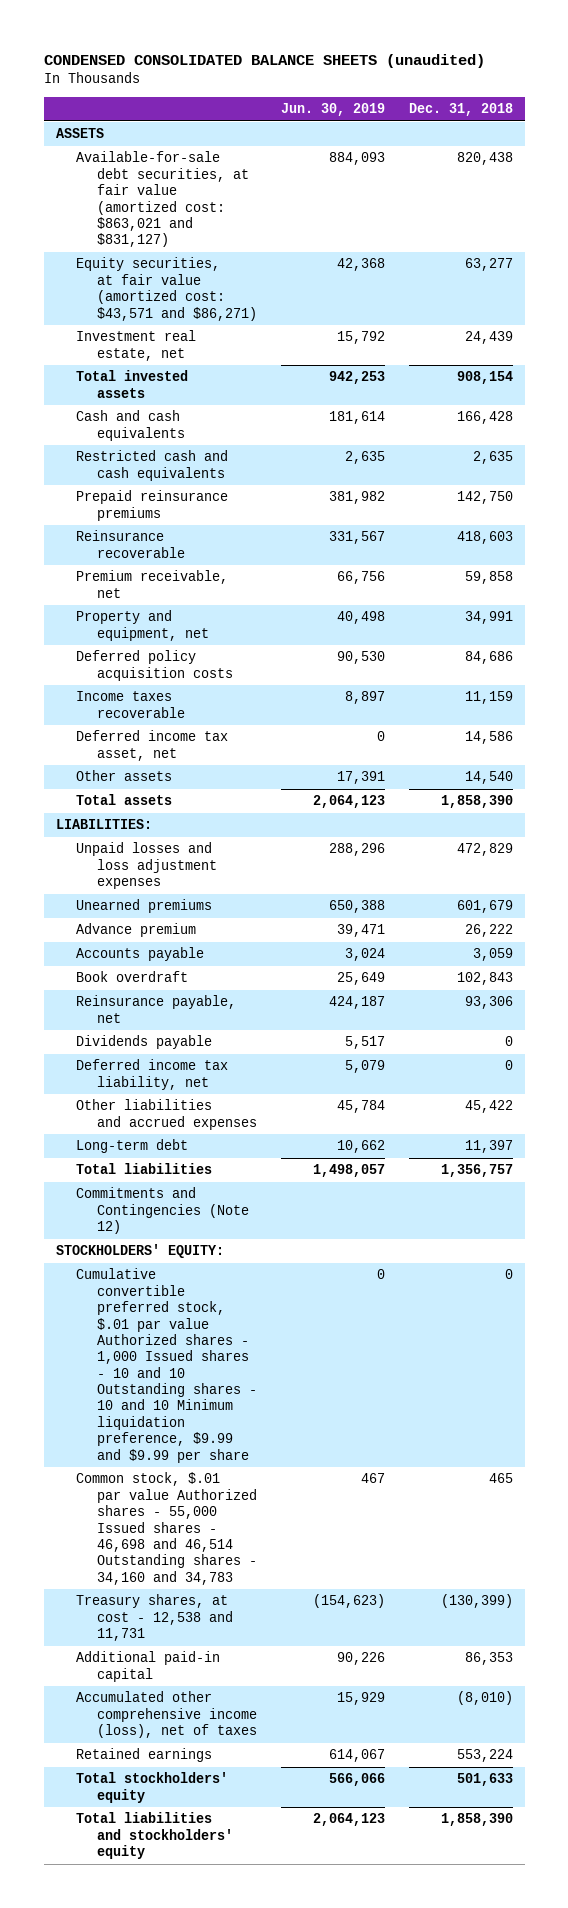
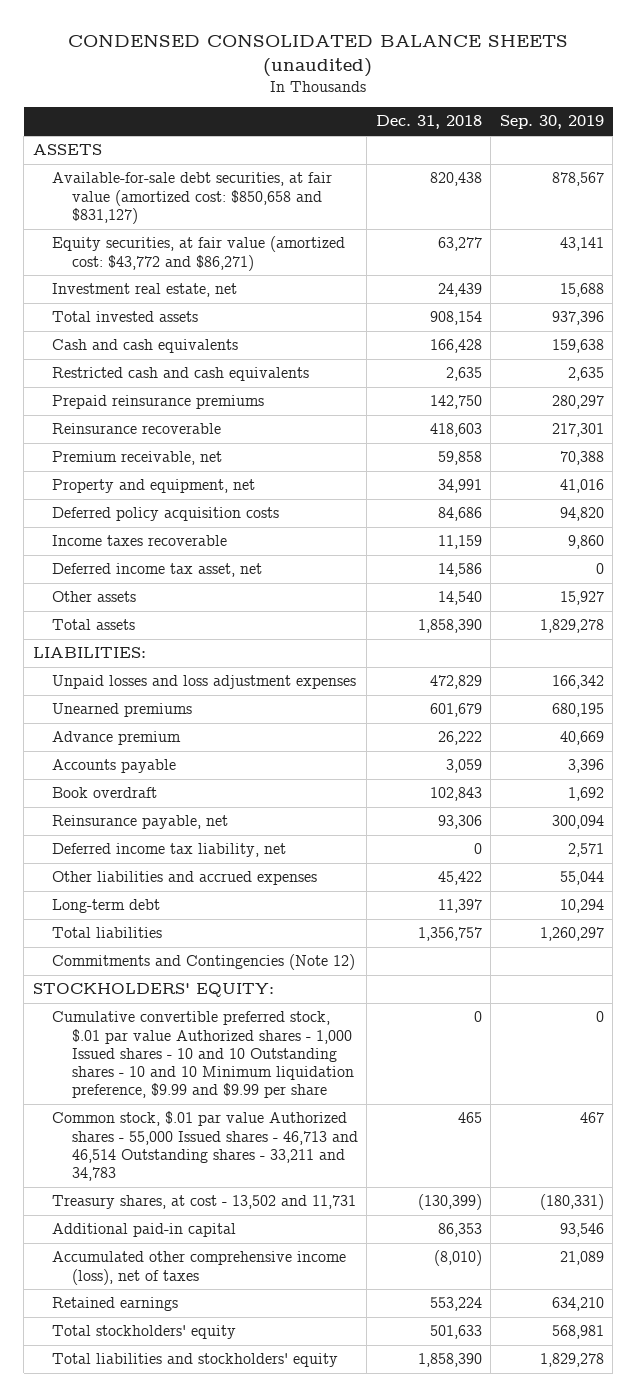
- | Jun. 30, 2019 | Dec. 31, 2018
+ | Dec. 31, 2018 | Sep. 30, 2019
- Available-for-sale debt securities, at fair value (amortized cost: $863,021 and $831,127) | 884,093 | 820,438
- Equity securities, at fair value (amortized cost: $43,571 and $86,271) | 42,368 | 63,277
+ Available-for-sale debt securities, at fair value (amortized cost: $850,658 and $831,127) | 820,438 | 878,567
+ Equity securities, at fair value (amortized cost: $43,772 and $86,271) | 63,277 | 43,141
- Dividends payable | 5,517 | 0
- Common stock, $.01 par value Authorized shares - 55,000 Issued shares - 46,698 and 46,514 Outstanding shares - 34,160 and 34,783 | 467 | 465
- Treasury shares, at cost - 12,538 and 11,731 | (154,623) | (130,399)
+ Common stock, $.01 par value Authorized shares - 55,000 Issued shares - 46,713 and 46,514 Outstanding shares - 33,211 and 34,783 | 465 | 467
+ Treasury shares, at cost - 13,502 and 11,731 | (130,399) | (180,331)

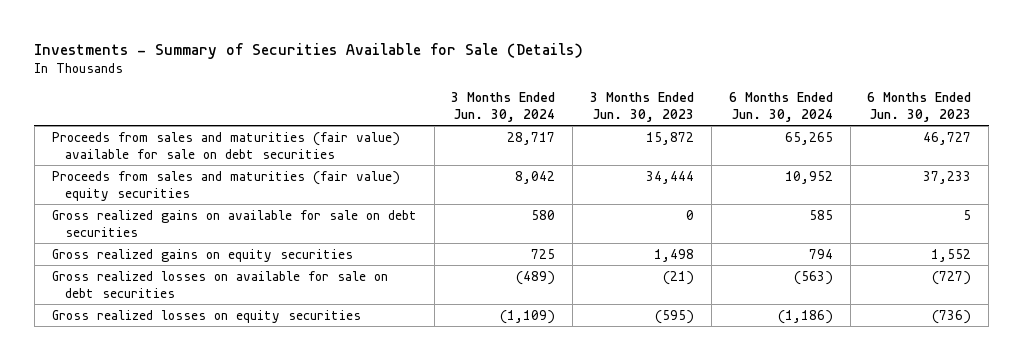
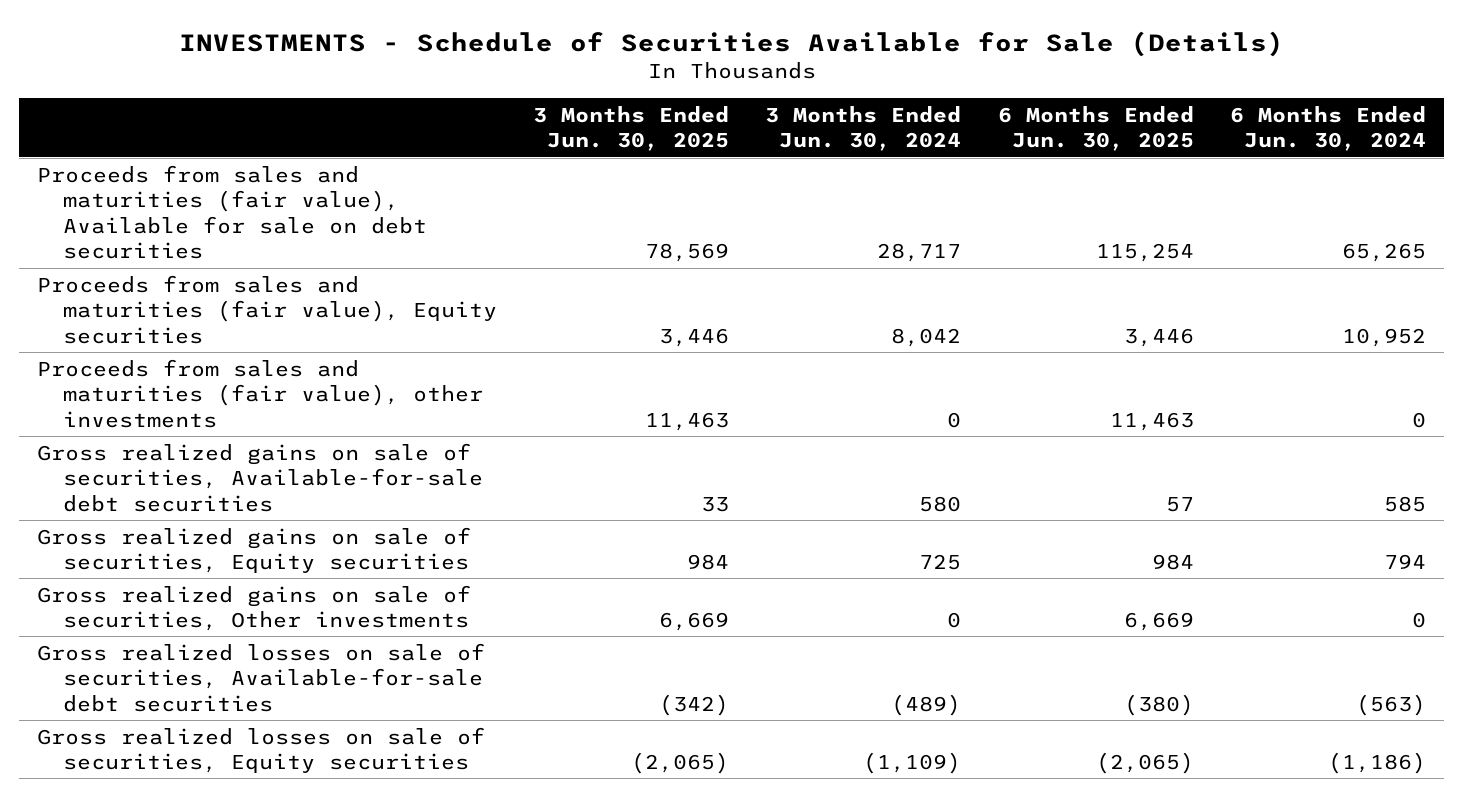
- Investments - Summary of Securities Available for Sale (Details)
+ INVESTMENTS - Schedule of Securities Available for Sale (Details)
- | 3 Months Ended Jun. 30, 2024 | 3 Months Ended Jun. 30, 2023 | 6 Months Ended Jun. 30, 2024 | 6 Months Ended Jun. 30, 2023
+ | 3 Months Ended Jun. 30, 2025 | 3 Months Ended Jun. 30, 2024 | 6 Months Ended Jun. 30, 2025 | 6 Months Ended Jun. 30, 2024
- Proceeds from sales and maturities (fair value) available for sale on debt securities | 28,717 | 15,872 | 65,265 | 46,727
- Proceeds from sales and maturities (fair value) equity securities | 8,042 | 34,444 | 10,952 | 37,233
- Gross realized gains on available for sale on debt securities | 580 | 0 | 585 | 5
- Gross realized gains on equity securities | 725 | 1,498 | 794 | 1,552
- Gross realized losses on available for sale on debt securities | (489) | (21) | (563) | (727)
- Gross realized losses on equity securities | (1,109) | (595) | (1,186) | (736)
+ Proceeds from sales and maturities (fair value), Available for sale on debt securities | 78,569 | 28,717 | 115,254 | 65,265
+ Proceeds from sales and maturities (fair value), Equity securities | 3,446 | 8,042 | 3,446 | 10,952
+ Proceeds from sales and maturities (fair value), other investments | 11,463 | 0 | 11,463 | 0
+ Gross realized gains on sale of securities, Available-for-sale debt securities | 33 | 580 | 57 | 585
+ Gross realized gains on sale of securities, Equity securities | 984 | 725 | 984 | 794
+ Gross realized gains on sale of securities, Other investments | 6,669 | 0 | 6,669 | 0
+ Gross realized losses on sale of securities, Available-for-sale debt securities | (342) | (489) | (380) | (563)
+ Gross realized losses on sale of securities, Equity securities | (2,065) | (1,109) | (2,065) | (1,186)

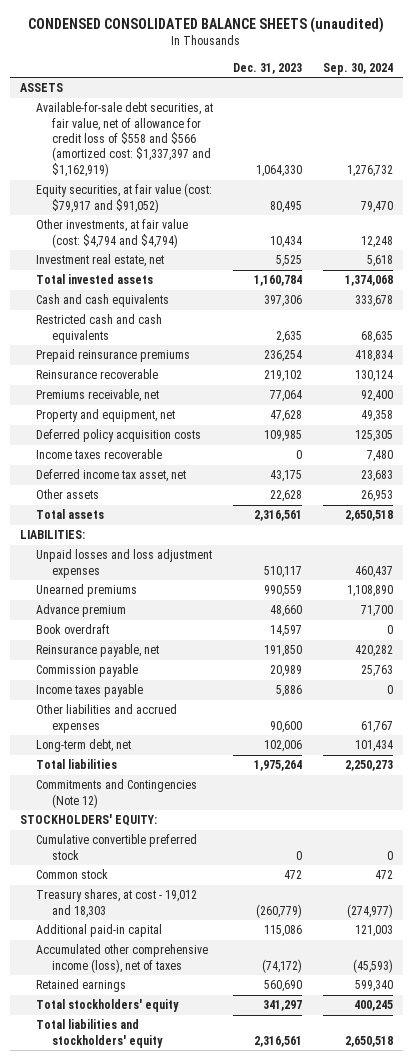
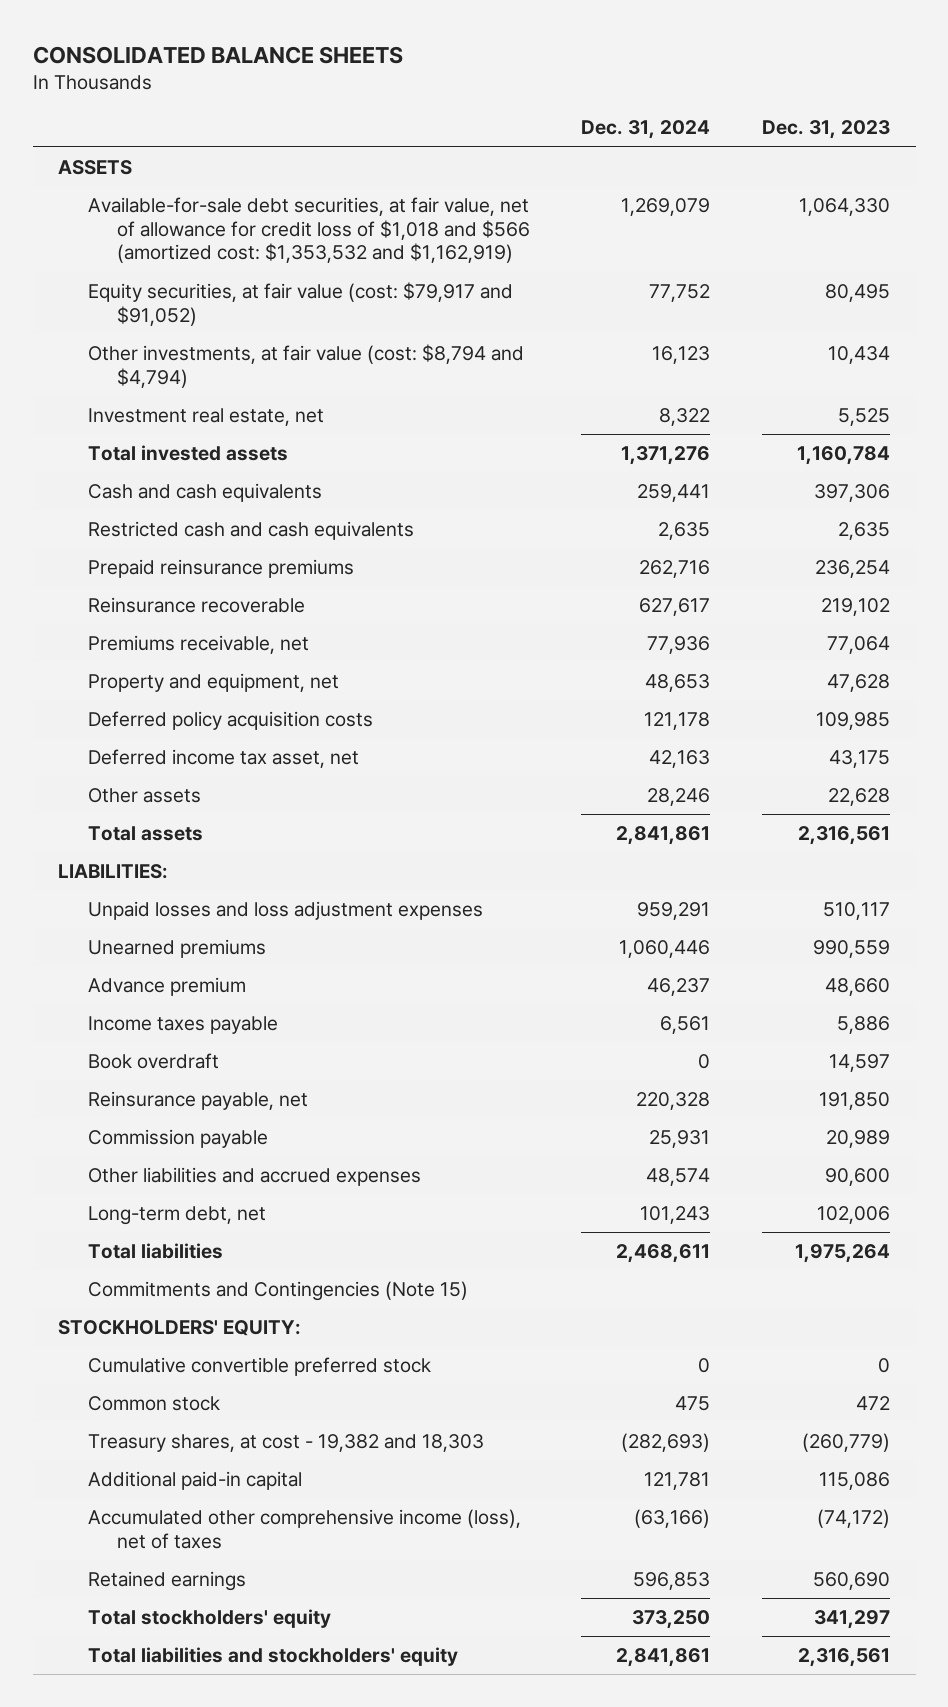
- CONDENSED CONSOLIDATED BALANCE SHEETS (unaudited)
+ CONSOLIDATED BALANCE SHEETS
- | Dec. 31, 2023 | Sep. 30, 2024
+ | Dec. 31, 2024 | Dec. 31, 2023
- Available-for-sale debt securities, at fair value, net of allowance for credit loss of $558 and $566 (amortized cost: $1,337,397 and $1,162,919) | 1,064,330 | 1,276,732
+ Available-for-sale debt securities, at fair value, net of allowance for credit loss of $1,018 and $566 (amortized cost: $1,353,532 and $1,162,919) | 1,269,079 | 1,064,330
- Other investments, at fair value (cost: $4,794 and $4,794) | 10,434 | 12,248
+ Other investments, at fair value (cost: $8,794 and $4,794) | 16,123 | 10,434
- Income taxes recoverable | 0 | 7,480
moved up: Income taxes payable | 6,561 | 5,886
- Commitments and Contingencies (Note 12)
+ Commitments and Contingencies (Note 15)
- Treasury shares, at cost - 19,012 and 18,303 | (260,779) | (274,977)
+ Treasury shares, at cost - 19,382 and 18,303 | (282,693) | (260,779)

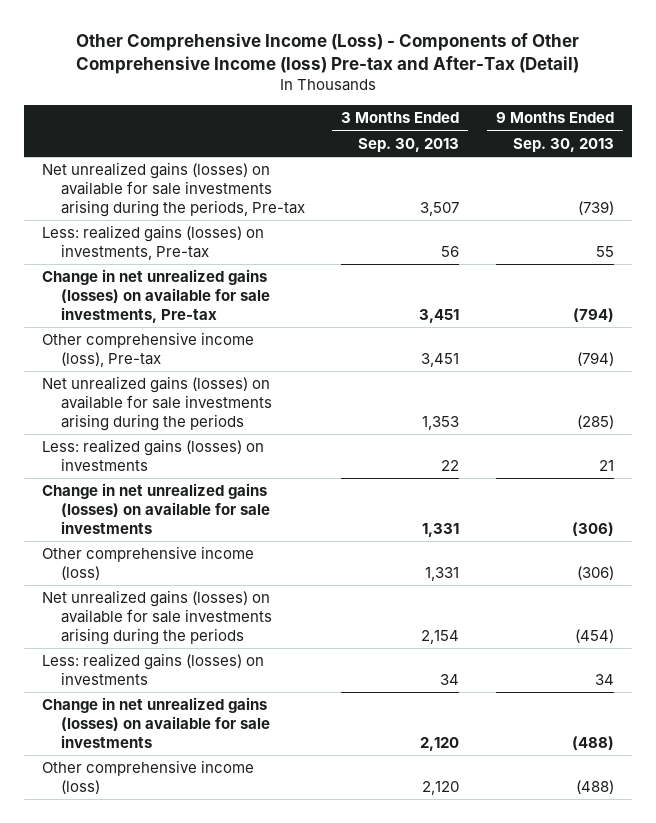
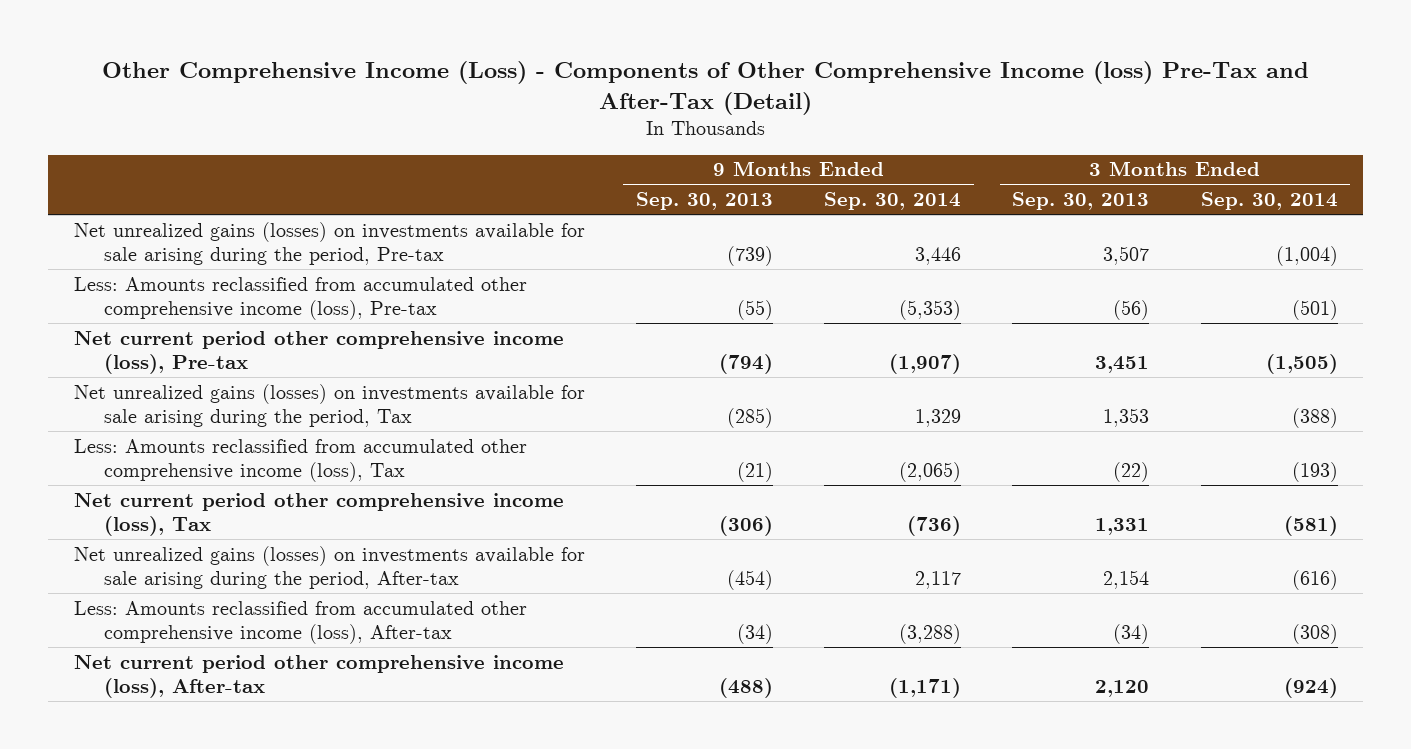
- Other Comprehensive Income (Loss) - Components of Other Comprehensive Income (loss) Pre-tax and After-Tax (Detail)
+ Other Comprehensive Income (Loss) - Components of Other Comprehensive Income (loss) Pre-Tax and After-Tax (Detail)
- | 3 Months Ended Sep. 30, 2013 | 9 Months Ended Sep. 30, 2013
+ | 9 Months Ended Sep. 30, 2013 | 9 Months Ended Sep. 30, 2014 | 3 Months Ended Sep. 30, 2013 | 3 Months Ended Sep. 30, 2014
- Net unrealized gains (losses) on available for sale investments arising during the periods, Pre-tax | 3,507 | (739)
- Less: realized gains (losses) on investments, Pre-tax | 56 | 55
- Change in net unrealized gains (losses) on available for sale investments, Pre-tax | 3,451 | (794)
- Other comprehensive income (loss), Pre-tax | 3,451 | (794)
- Net unrealized gains (losses) on available for sale investments arising during the periods | 1,353 | (285)
- Less: realized gains (losses) on investments | 22 | 21
- Change in net unrealized gains (losses) on available for sale investments | 1,331 | (306)
- Other comprehensive income (loss) | 1,331 | (306)
- Net unrealized gains (losses) on available for sale investments arising during the periods | 2,154 | (454)
- Less: realized gains (losses) on investments | 34 | 34
- Change in net unrealized gains (losses) on available for sale investments | 2,120 | (488)
- Other comprehensive income (loss) | 2,120 | (488)
+ Net unrealized gains (losses) on investments available for sale arising during the period, Pre-tax | (739) | 3,446 | 3,507 | (1,004)
+ Less: Amounts reclassified from accumulated other comprehensive income (loss), Pre-tax | (55) | (5,353) | (56) | (501)
+ Net current period other comprehensive income (loss), Pre-tax | (794) | (1,907) | 3,451 | (1,505)
+ Net unrealized gains (losses) on investments available for sale arising during the period, Tax | (285) | 1,329 | 1,353 | (388)
+ Less: Amounts reclassified from accumulated other comprehensive income (loss), Tax | (21) | (2,065) | (22) | (193)
+ Net current period other comprehensive income (loss), Tax | (306) | (736) | 1,331 | (581)
+ Net unrealized gains (losses) on investments available for sale arising during the period, After-tax | (454) | 2,117 | 2,154 | (616)
+ Less: Amounts reclassified from accumulated other comprehensive income (loss), After-tax | (34) | (3,288) | (34) | (308)
+ Net current period other comprehensive income (loss), After-tax | (488) | (1,171) | 2,120 | (924)

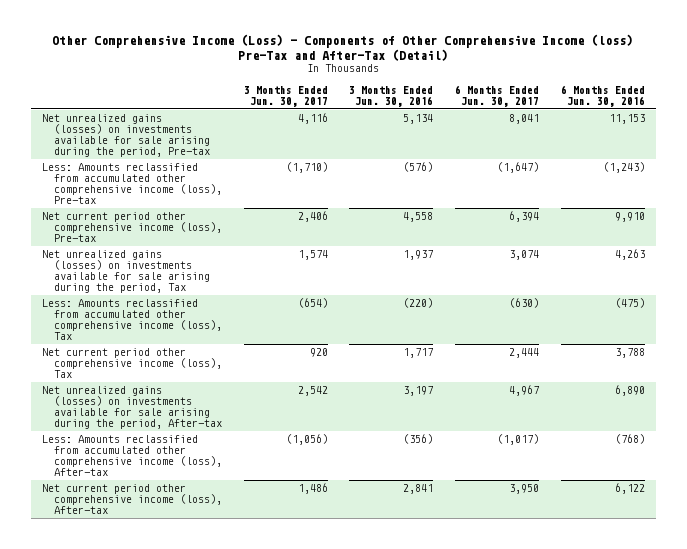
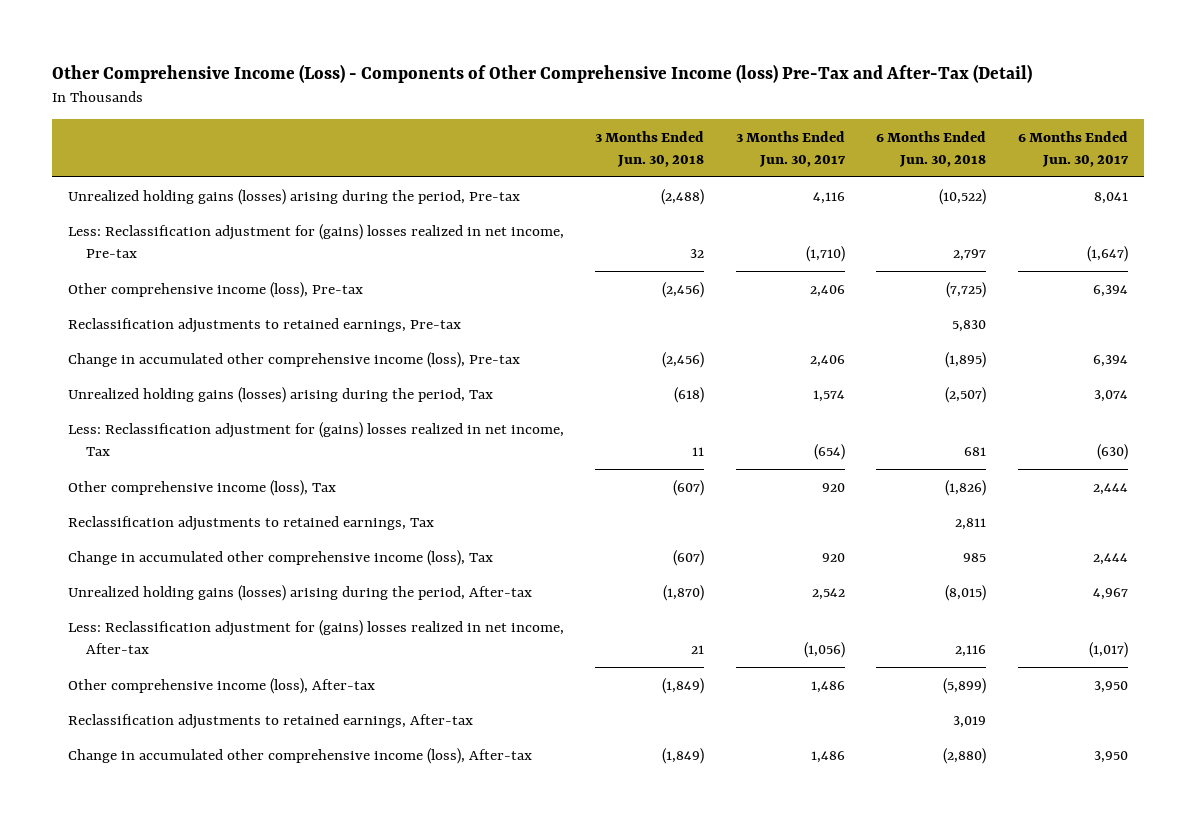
- | 3 Months Ended Jun. 30, 2017 | 3 Months Ended Jun. 30, 2016 | 6 Months Ended Jun. 30, 2017 | 6 Months Ended Jun. 30, 2016
+ | 3 Months Ended Jun. 30, 2018 | 3 Months Ended Jun. 30, 2017 | 6 Months Ended Jun. 30, 2018 | 6 Months Ended Jun. 30, 2017
- Net unrealized gains (losses) on investments available for sale arising during the period, Pre-tax | 4,116 | 5,134 | 8,041 | 11,153
- Less: Amounts reclassified from accumulated other comprehensive income (loss), Pre-tax | (1,710) | (576) | (1,647) | (1,243)
- Net current period other comprehensive income (loss), Pre-tax | 2,406 | 4,558 | 6,394 | 9,910
- Net unrealized gains (losses) on investments available for sale arising during the period, Tax | 1,574 | 1,937 | 3,074 | 4,263
- Less: Amounts reclassified from accumulated other comprehensive income (loss), Tax | (654) | (220) | (630) | (475)
- Net current period other comprehensive income (loss), Tax | 920 | 1,717 | 2,444 | 3,788
- Net unrealized gains (losses) on investments available for sale arising during the period, After-tax | 2,542 | 3,197 | 4,967 | 6,890
- Less: Amounts reclassified from accumulated other comprehensive income (loss), After-tax | (1,056) | (356) | (1,017) | (768)
- Net current period other comprehensive income (loss), After-tax | 1,486 | 2,841 | 3,950 | 6,122
+ Unrealized holding gains (losses) arising during the period, Pre-tax | (2,488) | 4,116 | (10,522) | 8,041
+ Less: Reclassification adjustment for (gains) losses realized in net income, Pre-tax | 32 | (1,710) | 2,797 | (1,647)
+ Other comprehensive income (loss), Pre-tax | (2,456) | 2,406 | (7,725) | 6,394
+ Reclassification adjustments to retained earnings, Pre-tax | | | 5,830 |
+ Change in accumulated other comprehensive income (loss), Pre-tax | (2,456) | 2,406 | (1,895) | 6,394
+ Unrealized holding gains (losses) arising during the period, Tax | (618) | 1,574 | (2,507) | 3,074
+ Less: Reclassification adjustment for (gains) losses realized in net income, Tax | 11 | (654) | 681 | (630)
+ Other comprehensive income (loss), Tax | (607) | 920 | (1,826) | 2,444
+ Reclassification adjustments to retained earnings, Tax | | | 2,811 |
+ Change in accumulated other comprehensive income (loss), Tax | (607) | 920 | 985 | 2,444
+ Unrealized holding gains (losses) arising during the period, After-tax | (1,870) | 2,542 | (8,015) | 4,967
+ Less: Reclassification adjustment for (gains) losses realized in net income, After-tax | 21 | (1,056) | 2,116 | (1,017)
+ Other comprehensive income (loss), After-tax | (1,849) | 1,486 | (5,899) | 3,950
+ Reclassification adjustments to retained earnings, After-tax | | | 3,019 |
+ Change in accumulated other comprehensive income (loss), After-tax | (1,849) | 1,486 | (2,880) | 3,950

